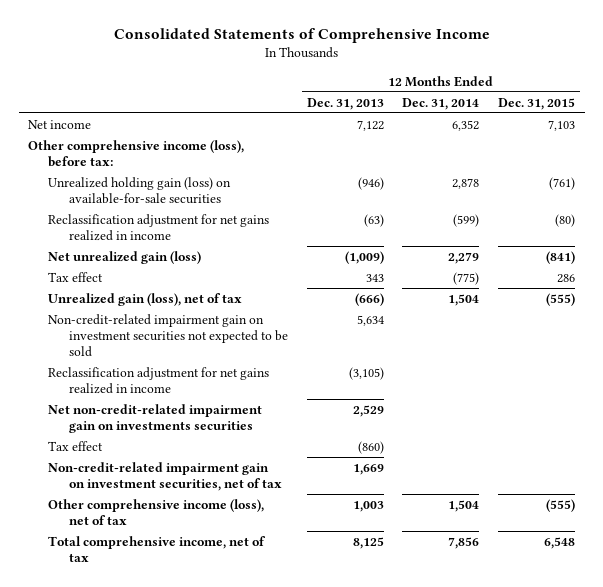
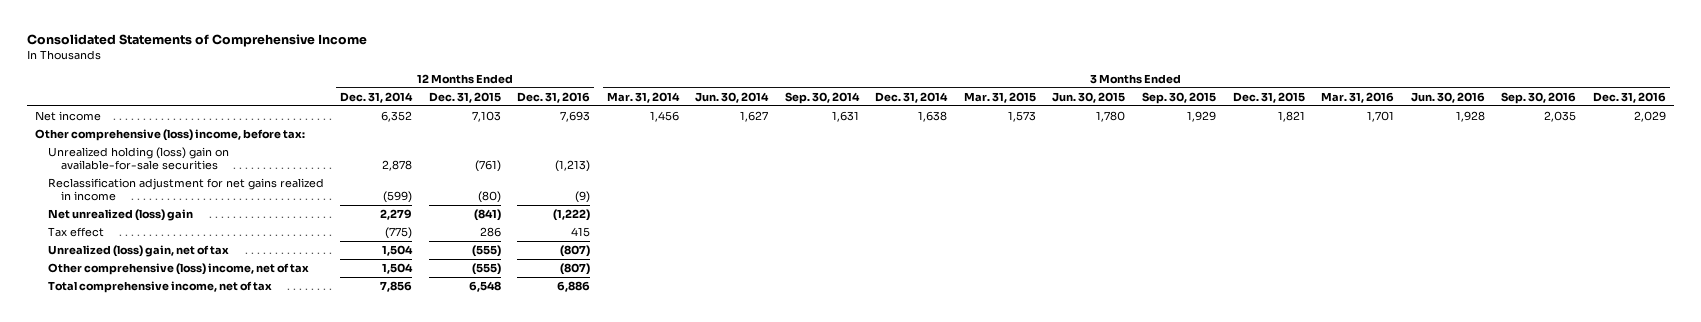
- | 12 Months Ended Dec. 31, 2013 | 12 Months Ended Dec. 31, 2014 | 12 Months Ended Dec. 31, 2015
+ | 12 Months Ended Dec. 31, 2014 | 12 Months Ended Dec. 31, 2015 | 12 Months Ended Dec. 31, 2016 | 3 Months Ended Mar. 31, 2014 | 3 Months Ended Jun. 30, 2014 | 3 Months Ended Sep. 30, 2014 | 3 Months Ended Dec. 31, 2014 | 3 Months Ended Mar. 31, 2015 | 3 Months Ended Jun. 30, 2015 | 3 Months Ended Sep. 30, 2015 | 3 Months Ended Dec. 31, 2015 | 3 Months Ended Mar. 31, 2016 | 3 Months Ended Jun. 30, 2016 | 3 Months Ended Sep. 30, 2016 | 3 Months Ended Dec. 31, 2016
- Other comprehensive income (loss), before tax:
- Unrealized holding gain (loss) on available-for-sale securities | (946) | 2,878 | (761)
+ Other comprehensive (loss) income, before tax:
+ Unrealized holding (loss) gain on available-for-sale securities | 2,878 | (761) | (1,213) | | | | | | | | | | | |
- Net unrealized gain (loss) | (1,009) | 2,279 | (841)
+ Net unrealized (loss) gain | 2,279 | (841) | (1,222) | | | | | | | | | | | |
- Unrealized gain (loss), net of tax | (666) | 1,504 | (555)
- Non-credit-related impairment gain on investment securities not expected to be sold | 5,634 | |
- Reclassification adjustment for net gains realized in income | (3,105) | |
- Net non-credit-related impairment gain on investments securities | 2,529 | |
- Tax effect | (860) | |
- Non-credit-related impairment gain on investment securities, net of tax | 1,669 | |
- Other comprehensive income (loss), net of tax | 1,003 | 1,504 | (555)
+ Unrealized (loss) gain, net of tax | 1,504 | (555) | (807) | | | | | | | | | | | |
+ Other comprehensive (loss) income, net of tax | 1,504 | (555) | (807) | | | | | | | | | | | |

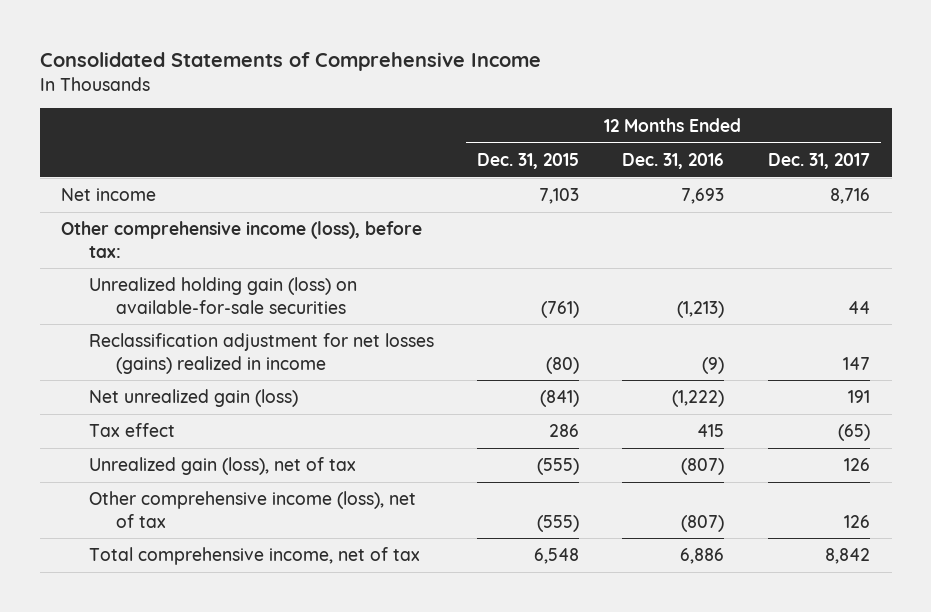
- | 12 Months Ended Dec. 31, 2014 | 12 Months Ended Dec. 31, 2015 | 12 Months Ended Dec. 31, 2016 | 3 Months Ended Mar. 31, 2014 | 3 Months Ended Jun. 30, 2014 | 3 Months Ended Sep. 30, 2014 | 3 Months Ended Dec. 31, 2014 | 3 Months Ended Mar. 31, 2015 | 3 Months Ended Jun. 30, 2015 | 3 Months Ended Sep. 30, 2015 | 3 Months Ended Dec. 31, 2015 | 3 Months Ended Mar. 31, 2016 | 3 Months Ended Jun. 30, 2016 | 3 Months Ended Sep. 30, 2016 | 3 Months Ended Dec. 31, 2016
+ | 12 Months Ended Dec. 31, 2015 | 12 Months Ended Dec. 31, 2016 | 12 Months Ended Dec. 31, 2017
- Other comprehensive (loss) income, before tax:
- Unrealized holding (loss) gain on available-for-sale securities | 2,878 | (761) | (1,213) | | | | | | | | | | | |
- Reclassification adjustment for net gains realized in income | (599) | (80) | (9) | | | | | | | | | | | |
- Net unrealized (loss) gain | 2,279 | (841) | (1,222) | | | | | | | | | | | |
+ Other comprehensive income (loss), before tax:
+ Unrealized holding gain (loss) on available-for-sale securities | (761) | (1,213) | 44
+ Reclassification adjustment for net losses (gains) realized in income | (80) | (9) | 147
+ Net unrealized gain (loss) | (841) | (1,222) | 191
- Unrealized (loss) gain, net of tax | 1,504 | (555) | (807) | | | | | | | | | | | |
- Other comprehensive (loss) income, net of tax | 1,504 | (555) | (807) | | | | | | | | | | | |
+ Unrealized gain (loss), net of tax | (555) | (807) | 126
+ Other comprehensive income (loss), net of tax | (555) | (807) | 126

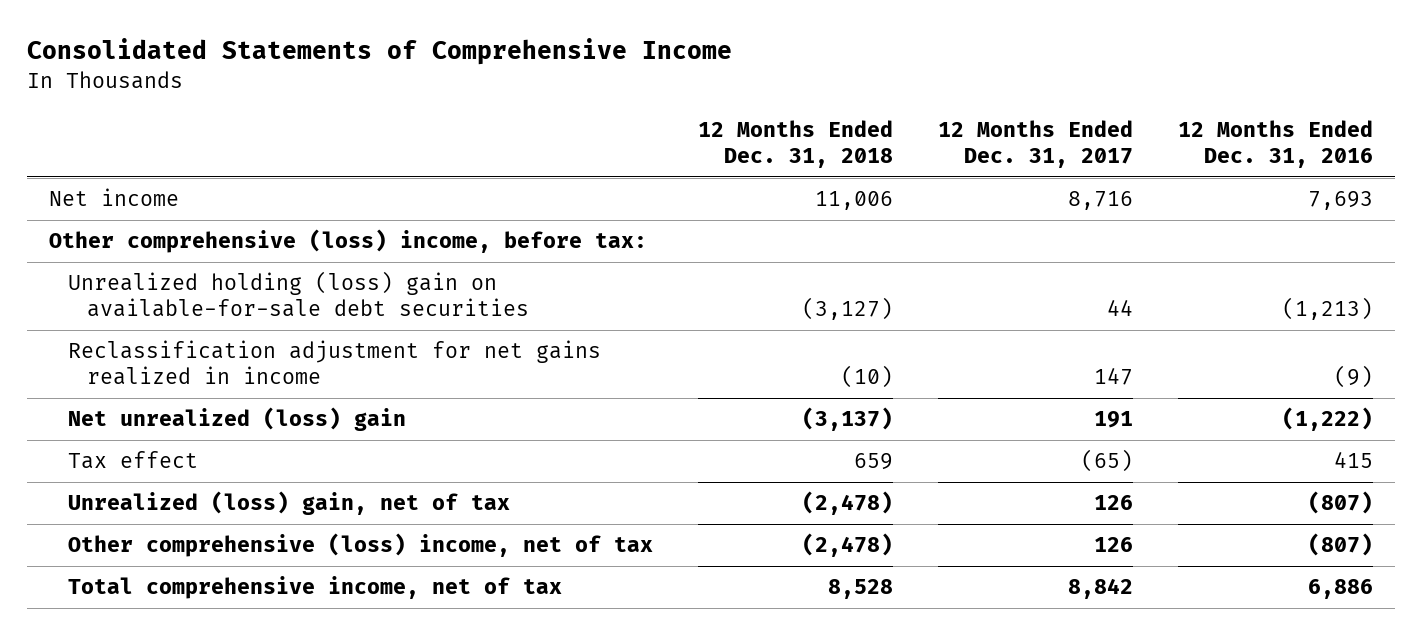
- | 12 Months Ended Dec. 31, 2015 | 12 Months Ended Dec. 31, 2016 | 12 Months Ended Dec. 31, 2017
+ | 12 Months Ended Dec. 31, 2018 | 12 Months Ended Dec. 31, 2017 | 12 Months Ended Dec. 31, 2016
- Other comprehensive income (loss), before tax:
- Unrealized holding gain (loss) on available-for-sale securities | (761) | (1,213) | 44
- Reclassification adjustment for net losses (gains) realized in income | (80) | (9) | 147
- Net unrealized gain (loss) | (841) | (1,222) | 191
+ Other comprehensive (loss) income, before tax:
+ Unrealized holding (loss) gain on available-for-sale debt securities | (3,127) | 44 | (1,213)
+ Reclassification adjustment for net gains realized in income | (10) | 147 | (9)
+ Net unrealized (loss) gain | (3,137) | 191 | (1,222)
- Unrealized gain (loss), net of tax | (555) | (807) | 126
- Other comprehensive income (loss), net of tax | (555) | (807) | 126
+ Unrealized (loss) gain, net of tax | (2,478) | 126 | (807)
+ Other comprehensive (loss) income, net of tax | (2,478) | 126 | (807)

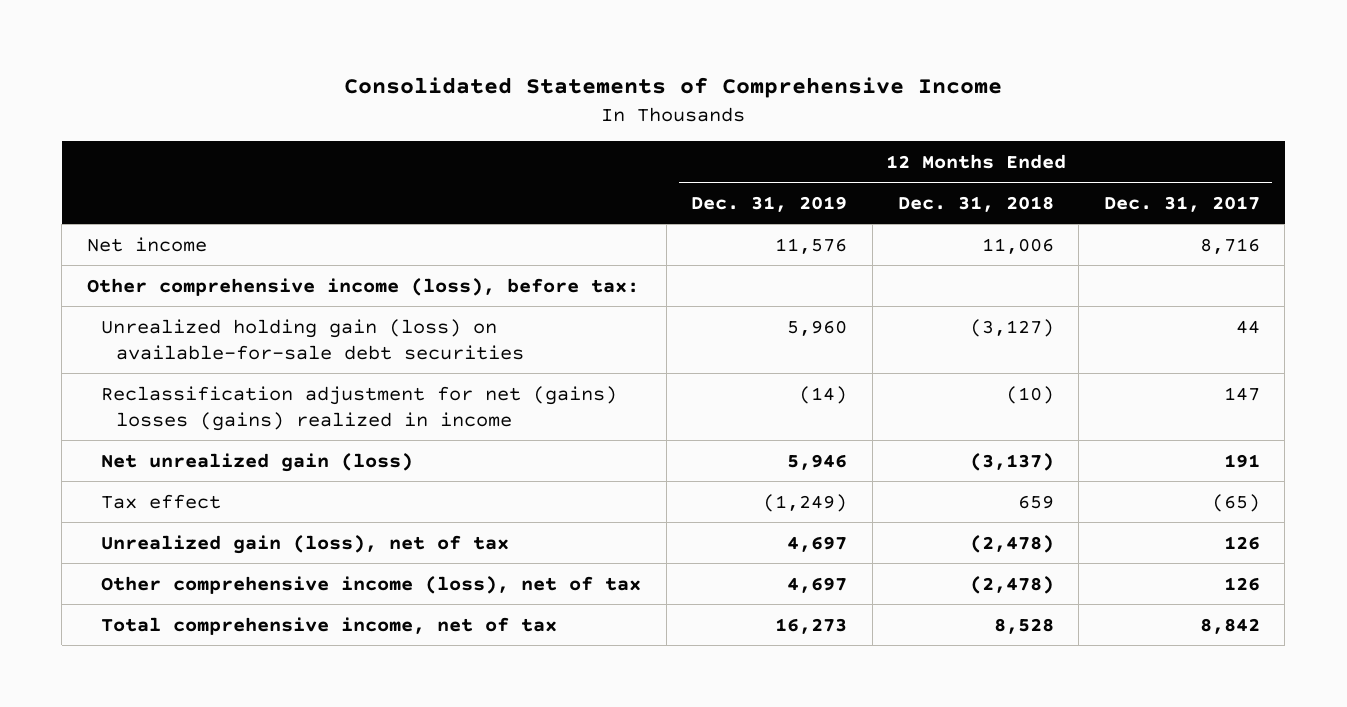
- | 12 Months Ended Dec. 31, 2018 | 12 Months Ended Dec. 31, 2017 | 12 Months Ended Dec. 31, 2016
+ | 12 Months Ended Dec. 31, 2019 | 12 Months Ended Dec. 31, 2018 | 12 Months Ended Dec. 31, 2017
- Other comprehensive (loss) income, before tax:
- Unrealized holding (loss) gain on available-for-sale debt securities | (3,127) | 44 | (1,213)
- Reclassification adjustment for net gains realized in income | (10) | 147 | (9)
- Net unrealized (loss) gain | (3,137) | 191 | (1,222)
+ Other comprehensive income (loss), before tax:
+ Unrealized holding gain (loss) on available-for-sale debt securities | 5,960 | (3,127) | 44
+ Reclassification adjustment for net (gains) losses (gains) realized in income | (14) | (10) | 147
+ Net unrealized gain (loss) | 5,946 | (3,137) | 191
- Unrealized (loss) gain, net of tax | (2,478) | 126 | (807)
- Other comprehensive (loss) income, net of tax | (2,478) | 126 | (807)
+ Unrealized gain (loss), net of tax | 4,697 | (2,478) | 126
+ Other comprehensive income (loss), net of tax | 4,697 | (2,478) | 126

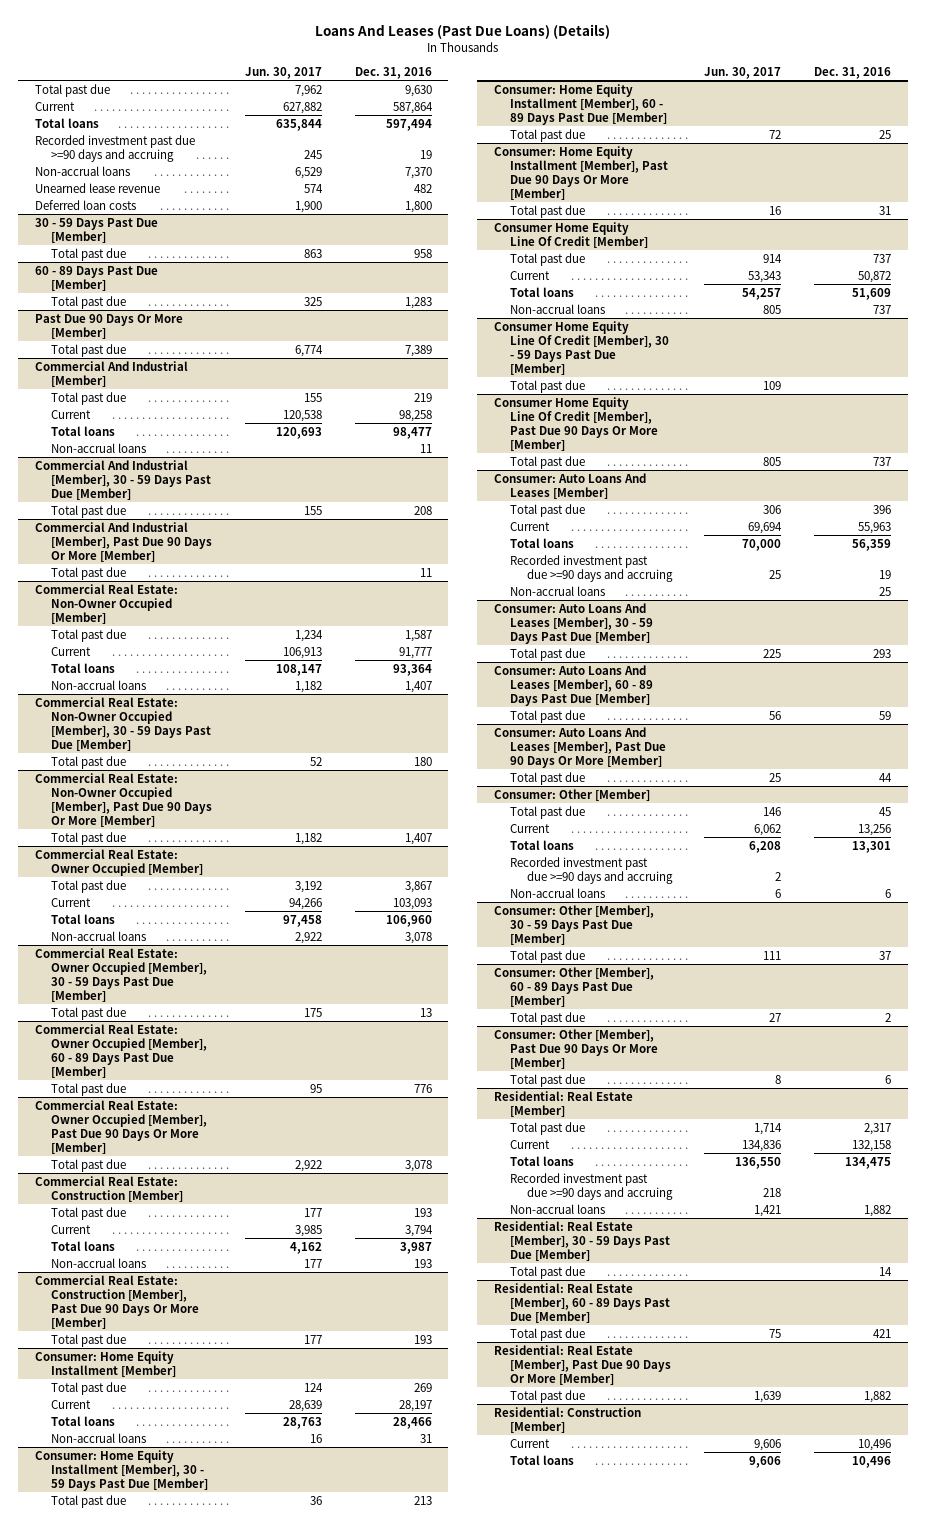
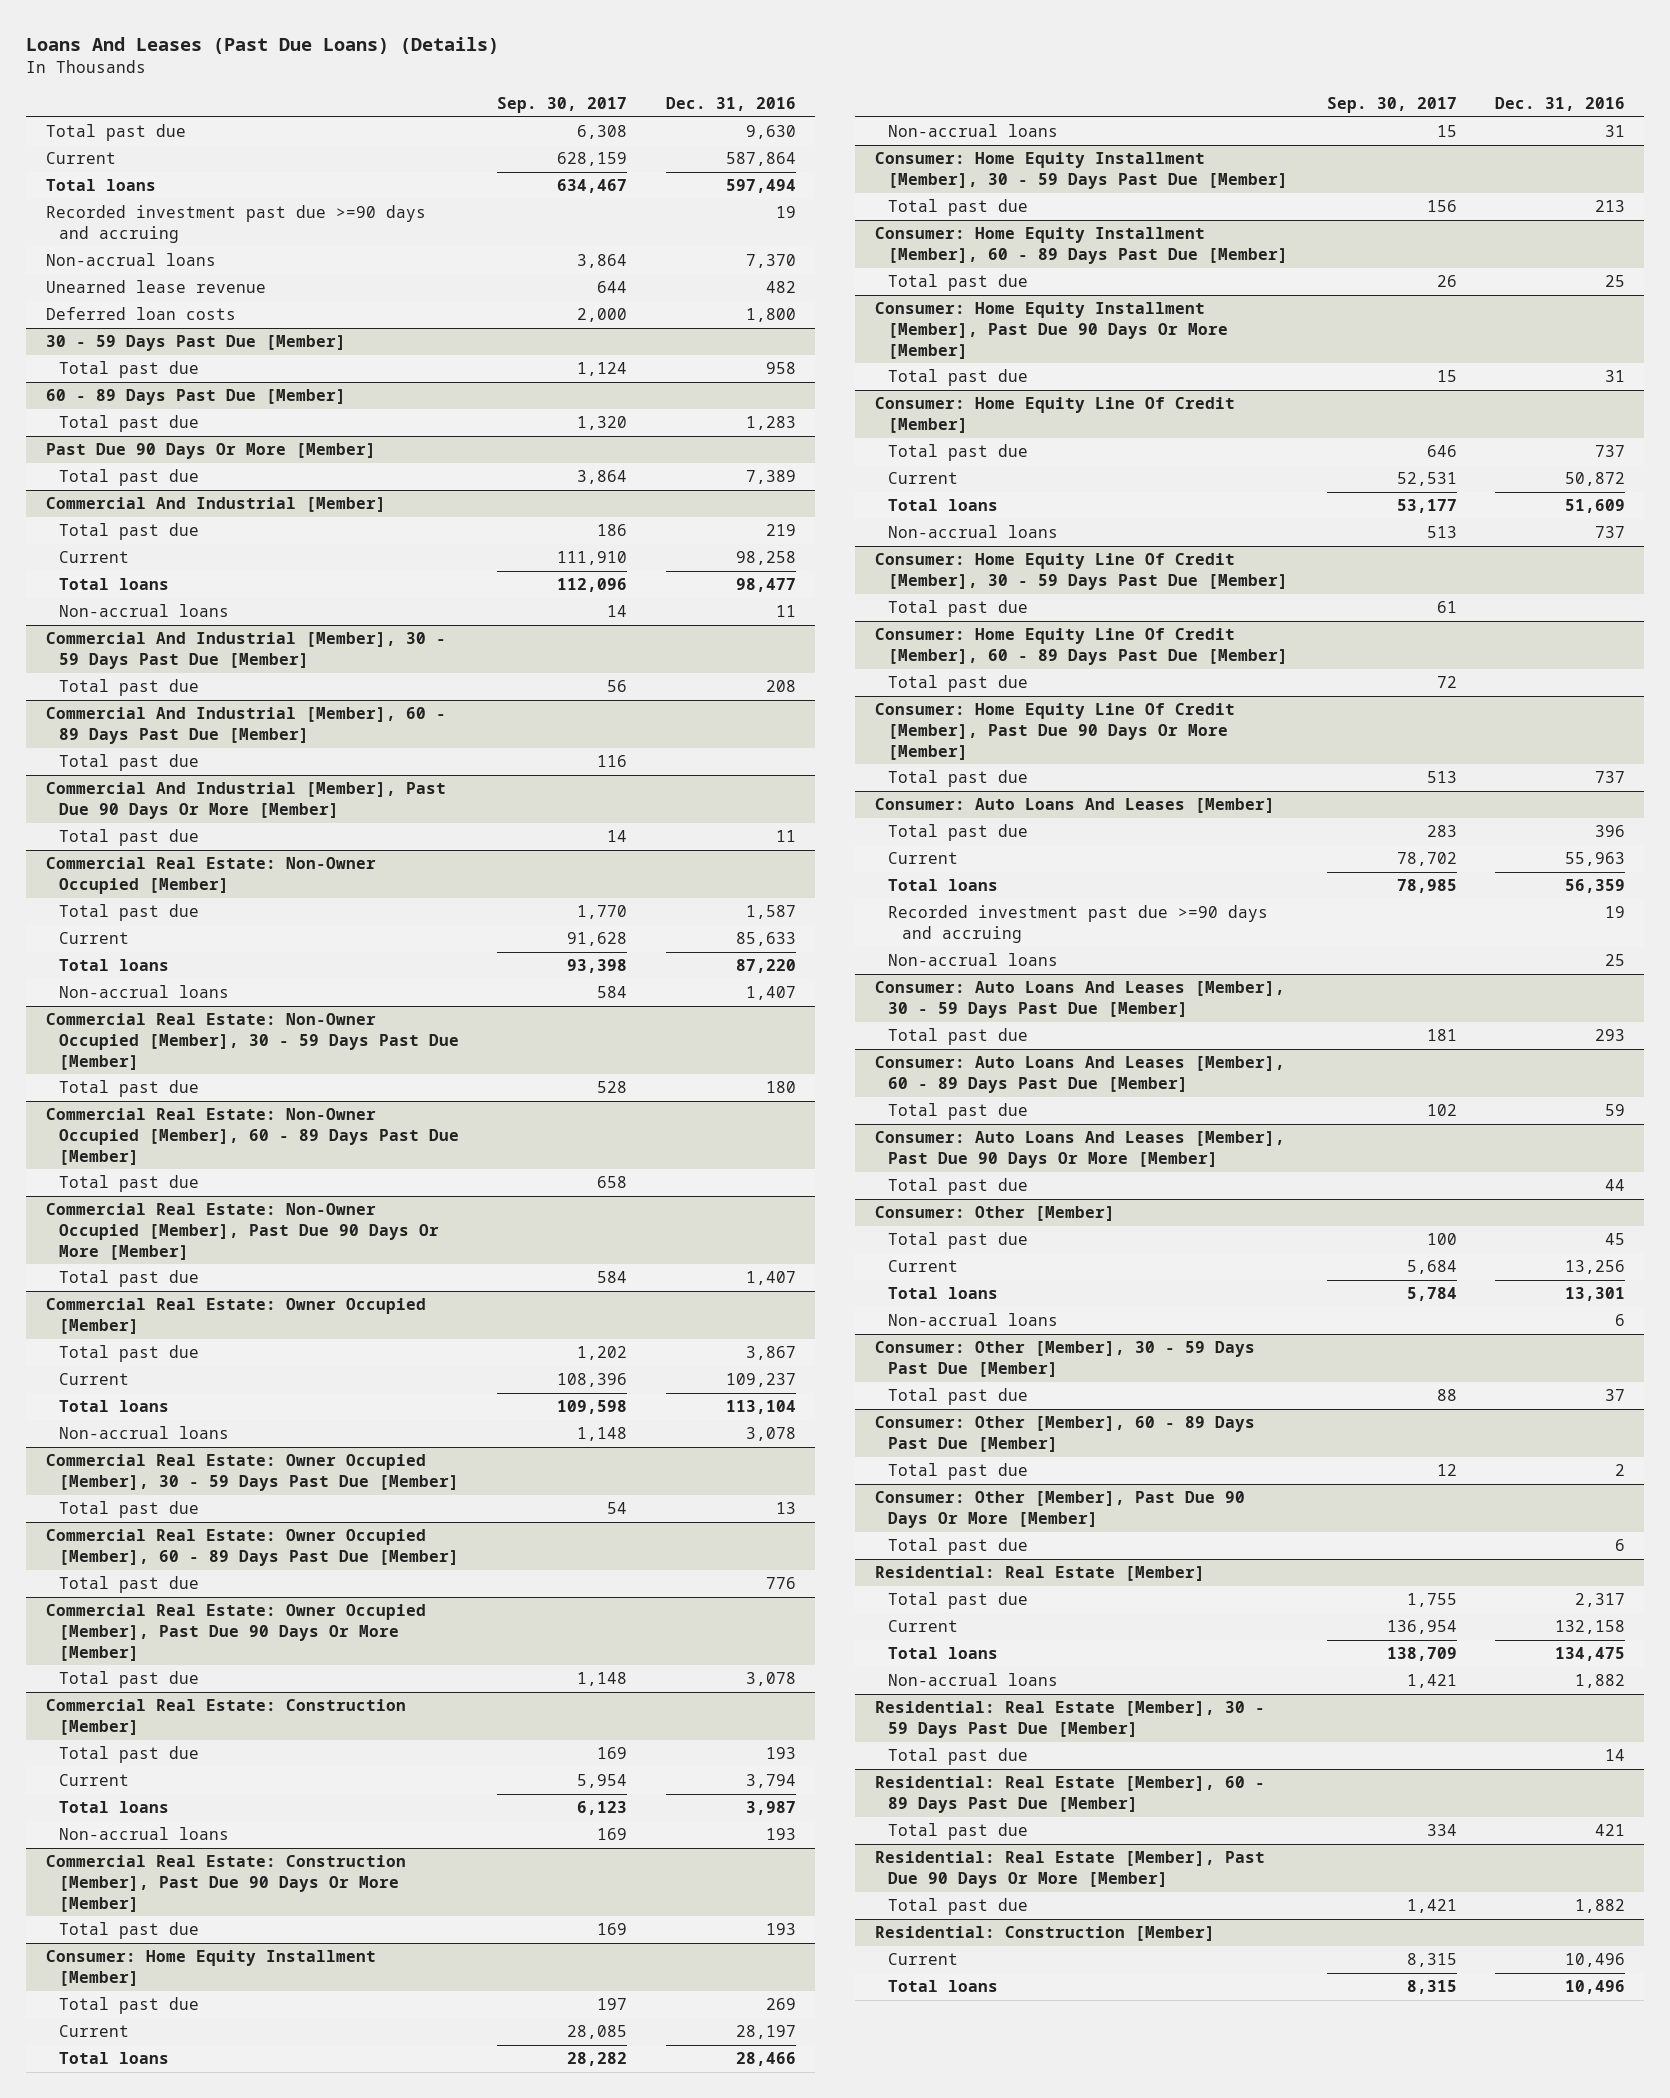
- | Jun. 30, 2017 | Dec. 31, 2016
+ | Sep. 30, 2017 | Dec. 31, 2016
+ Commercial And Industrial [Member], 60 - 89 Days Past Due [Member]
+ Total past due | 116 |
@ Commercial Real Estate: Non-Owner Occupied [Member]
- Current | 106,913 | 91,777
- Total loans | 108,147 | 93,364
+ Current | 91,628 | 85,633
+ Total loans | 93,398 | 87,220
+ Commercial Real Estate: Non-Owner Occupied [Member], 60 - 89 Days Past Due [Member]
+ Total past due | 658 |
@ Commercial Real Estate: Owner Occupied [Member]
- Current | 94,266 | 103,093
- Total loans | 97,458 | 106,960
+ Current | 108,396 | 109,237
+ Total loans | 109,598 | 113,104
- Consumer Home Equity Line Of Credit [Member]
+ Consumer: Home Equity Line Of Credit [Member]
- Consumer Home Equity Line Of Credit [Member], 30 - 59 Days Past Due [Member]
+ Consumer: Home Equity Line Of Credit [Member], 30 - 59 Days Past Due [Member]
- Consumer Home Equity Line Of Credit [Member], Past Due 90 Days Or More [Member]
+ Consumer: Home Equity Line Of Credit [Member], 60 - 89 Days Past Due [Member]
+ Total past due | 72 |
+ Consumer: Home Equity Line Of Credit [Member], Past Due 90 Days Or More [Member]
@ Consumer: Other [Member]
- Recorded investment past due >=90 days and accruing | 2 |
@ Residential: Real Estate [Member]
- Recorded investment past due >=90 days and accruing | 218 |

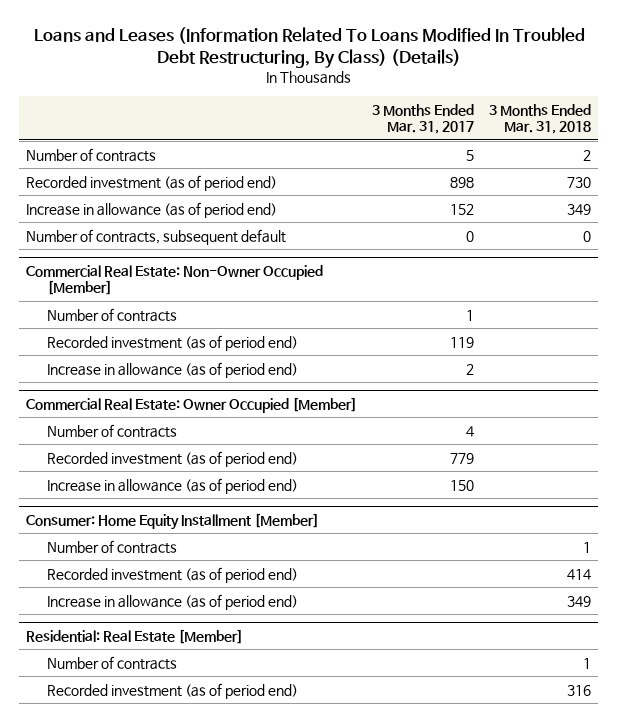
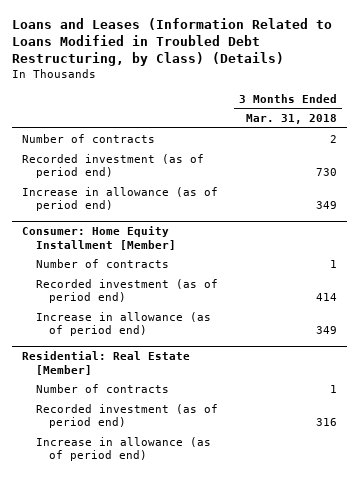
- Loans and Leases (Information Related To Loans Modified In Troubled Debt Restructuring, By Class) (Details)
+ Loans and Leases (Information Related to Loans Modified in Troubled Debt Restructuring, by Class) (Details)
- | 3 Months Ended Mar. 31, 2017 | 3 Months Ended Mar. 31, 2018
+ | 3 Months Ended Mar. 31, 2018
- Number of contracts, subsequent default | 0 | 0
- Commercial Real Estate: Non-Owner Occupied [Member]
- Number of contracts | 1 |
- Recorded investment (as of period end) | 119 |
- Increase in allowance (as of period end) | 2 |
- Commercial Real Estate: Owner Occupied [Member]
- Number of contracts | 4 |
- Recorded investment (as of period end) | 779 |
- Increase in allowance (as of period end) | 150 |
@ Residential: Real Estate [Member]
+ Increase in allowance (as of period end)

